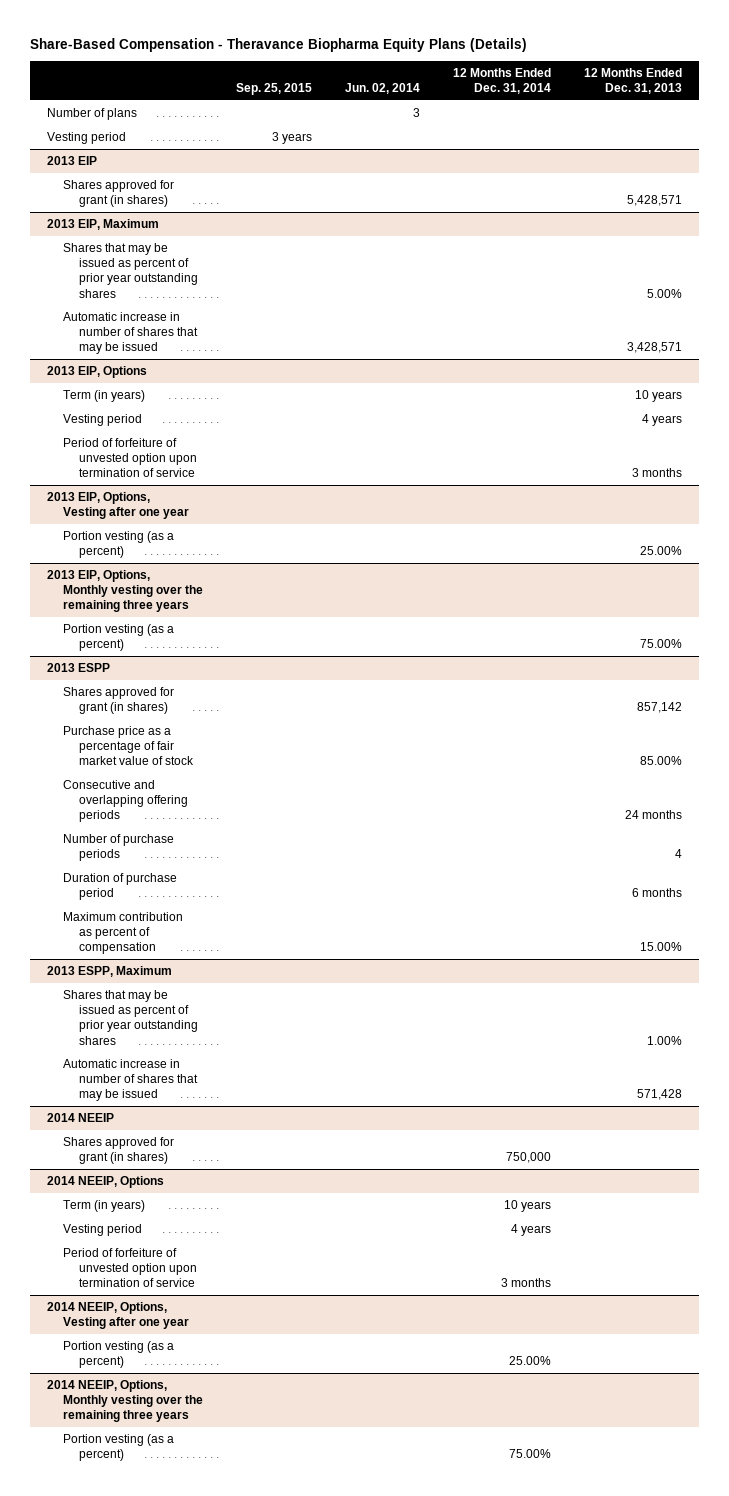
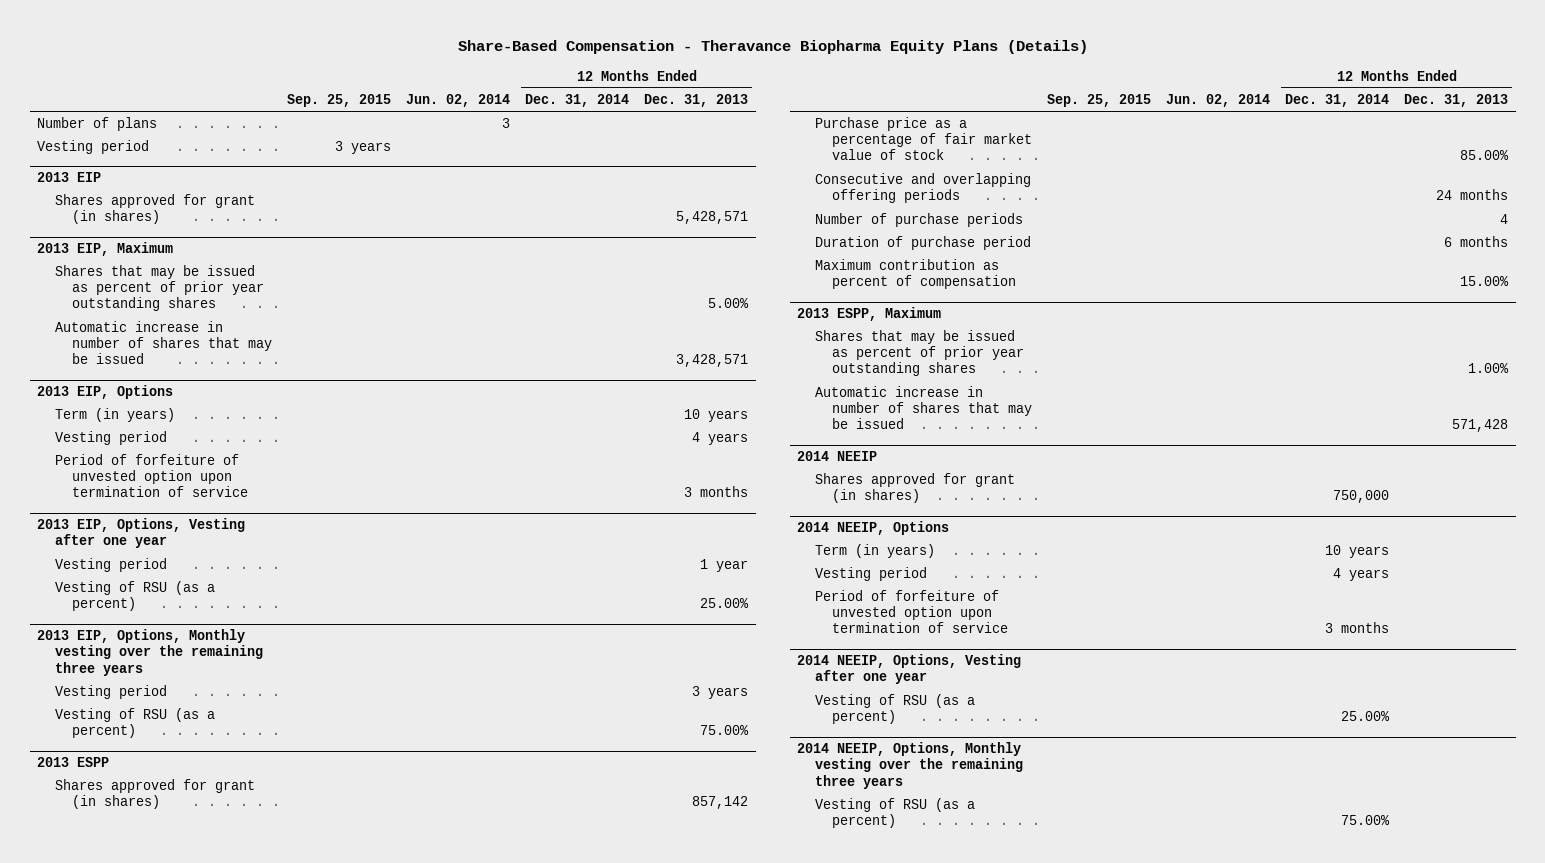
@ 2013 EIP, Options, Vesting after one year
- Portion vesting (as a percent) | | | | 25.00%
+ Vesting period | | | | 1 year
+ Vesting of RSU (as a percent) | | | | 25.00%
@ 2013 EIP, Options, Monthly vesting over the remaining three years
- Portion vesting (as a percent) | | | | 75.00%
+ Vesting period | | | | 3 years
+ Vesting of RSU (as a percent) | | | | 75.00%
@ 2014 NEEIP, Options, Vesting after one year
- Portion vesting (as a percent) | | | 25.00% |
+ Vesting of RSU (as a percent) | | | 25.00% |
@ 2014 NEEIP, Options, Monthly vesting over the remaining three years
- Portion vesting (as a percent) | | | 75.00% |
+ Vesting of RSU (as a percent) | | | 75.00% |

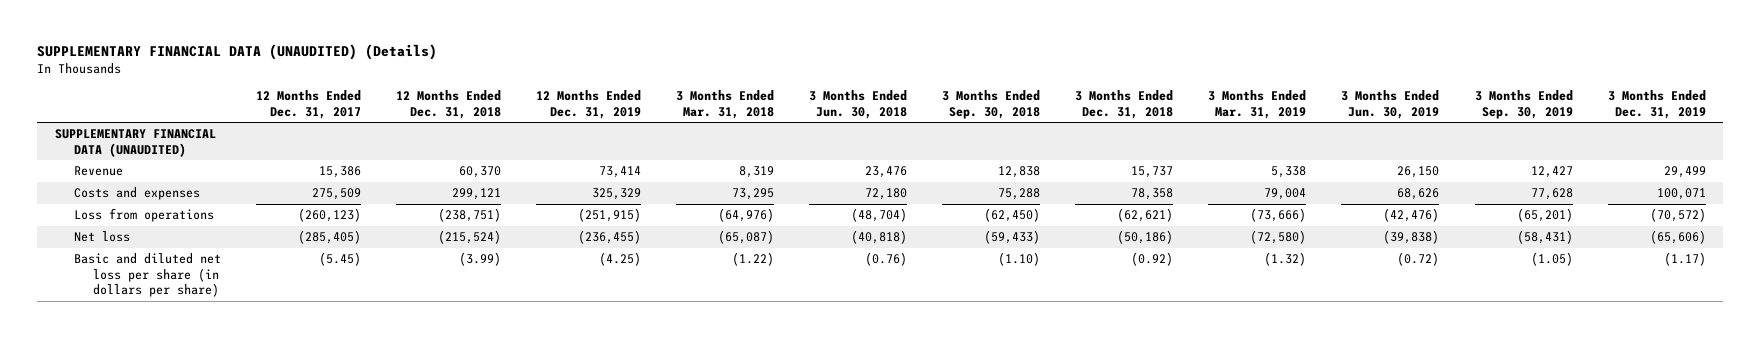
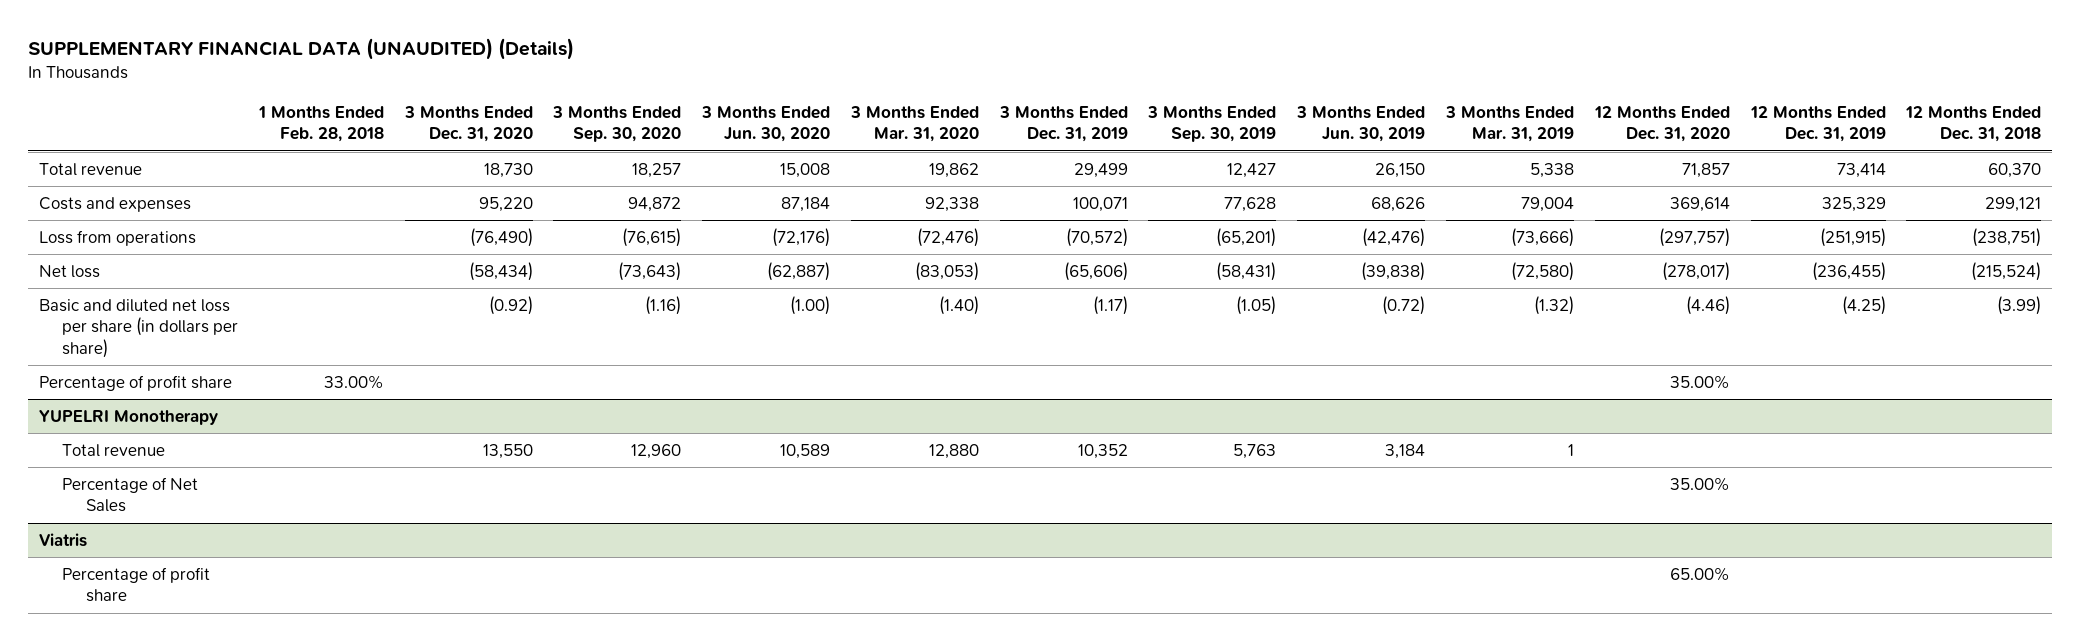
- | 12 Months Ended Dec. 31, 2017 | 12 Months Ended Dec. 31, 2018 | 12 Months Ended Dec. 31, 2019 | 3 Months Ended Mar. 31, 2018 | 3 Months Ended Jun. 30, 2018 | 3 Months Ended Sep. 30, 2018 | 3 Months Ended Dec. 31, 2018 | 3 Months Ended Mar. 31, 2019 | 3 Months Ended Jun. 30, 2019 | 3 Months Ended Sep. 30, 2019 | 3 Months Ended Dec. 31, 2019
+ | 1 Months Ended Feb. 28, 2018 | 3 Months Ended Dec. 31, 2020 | 3 Months Ended Sep. 30, 2020 | 3 Months Ended Jun. 30, 2020 | 3 Months Ended Mar. 31, 2020 | 3 Months Ended Dec. 31, 2019 | 3 Months Ended Sep. 30, 2019 | 3 Months Ended Jun. 30, 2019 | 3 Months Ended Mar. 31, 2019 | 12 Months Ended Dec. 31, 2020 | 12 Months Ended Dec. 31, 2019 | 12 Months Ended Dec. 31, 2018
- SUPPLEMENTARY FINANCIAL DATA (UNAUDITED)
- Revenue | 15,386 | 60,370 | 73,414 | 8,319 | 23,476 | 12,838 | 15,737 | 5,338 | 26,150 | 12,427 | 29,499
+ Total revenue | | 18,730 | 18,257 | 15,008 | 19,862 | 29,499 | 12,427 | 26,150 | 5,338 | 71,857 | 73,414 | 60,370
+ Percentage of profit share | 33.00% | | | | | | | | | 35.00% | |
+ YUPELRI Monotherapy
+ Total revenue | | 13,550 | 12,960 | 10,589 | 12,880 | 10,352 | 5,763 | 3,184 | 1 | | |
+ Percentage of Net Sales | | | | | | | | | | 35.00% | |
+ Viatris
+ Percentage of profit share | | | | | | | | | | 65.00% | |

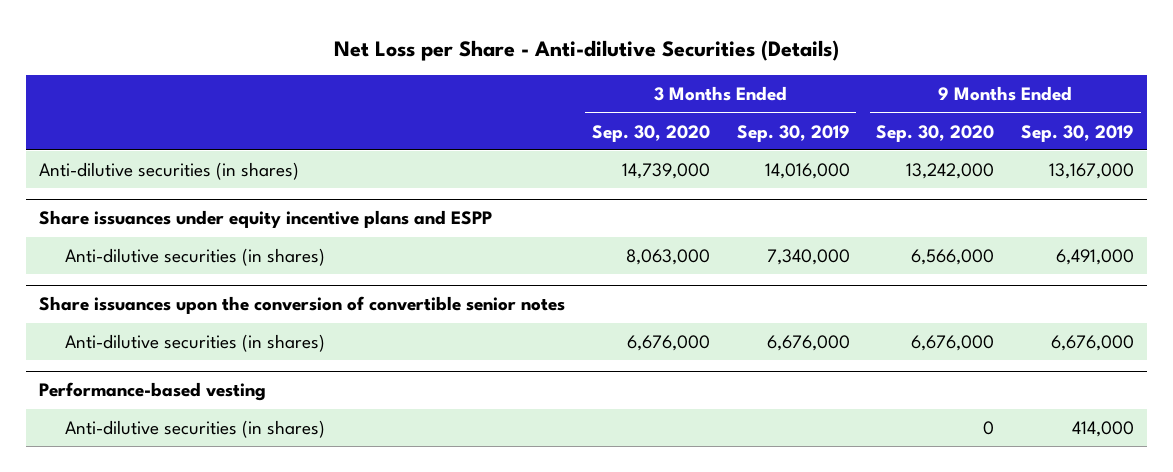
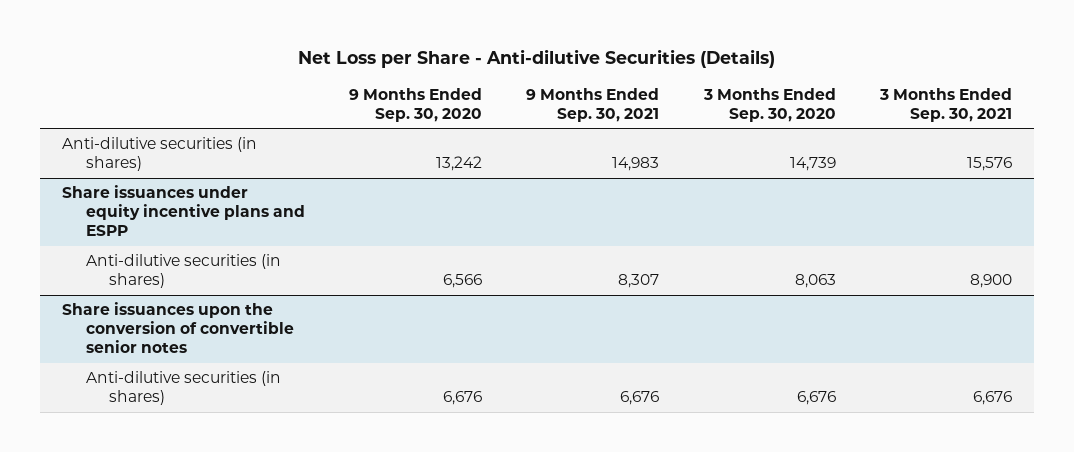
- | 3 Months Ended Sep. 30, 2020 | 3 Months Ended Sep. 30, 2019 | 9 Months Ended Sep. 30, 2020 | 9 Months Ended Sep. 30, 2019
+ | 9 Months Ended Sep. 30, 2020 | 9 Months Ended Sep. 30, 2021 | 3 Months Ended Sep. 30, 2020 | 3 Months Ended Sep. 30, 2021
- Anti-dilutive securities (in shares) | 14,739,000 | 14,016,000 | 13,242,000 | 13,167,000
+ Anti-dilutive securities (in shares) | 13,242 | 14,983 | 14,739 | 15,576
@ Share issuances under equity incentive plans and ESPP
- Anti-dilutive securities (in shares) | 8,063,000 | 7,340,000 | 6,566,000 | 6,491,000
+ Anti-dilutive securities (in shares) | 6,566 | 8,307 | 8,063 | 8,900
@ Share issuances upon the conversion of convertible senior notes
- Anti-dilutive securities (in shares) | 6,676,000 | 6,676,000 | 6,676,000 | 6,676,000
- Performance-based vesting
- Anti-dilutive securities (in shares) | | | 0 | 414,000
@ Share issuances upon the conversion of convertible senior notes
+ Anti-dilutive securities (in shares) | 6,676 | 6,676 | 6,676 | 6,676

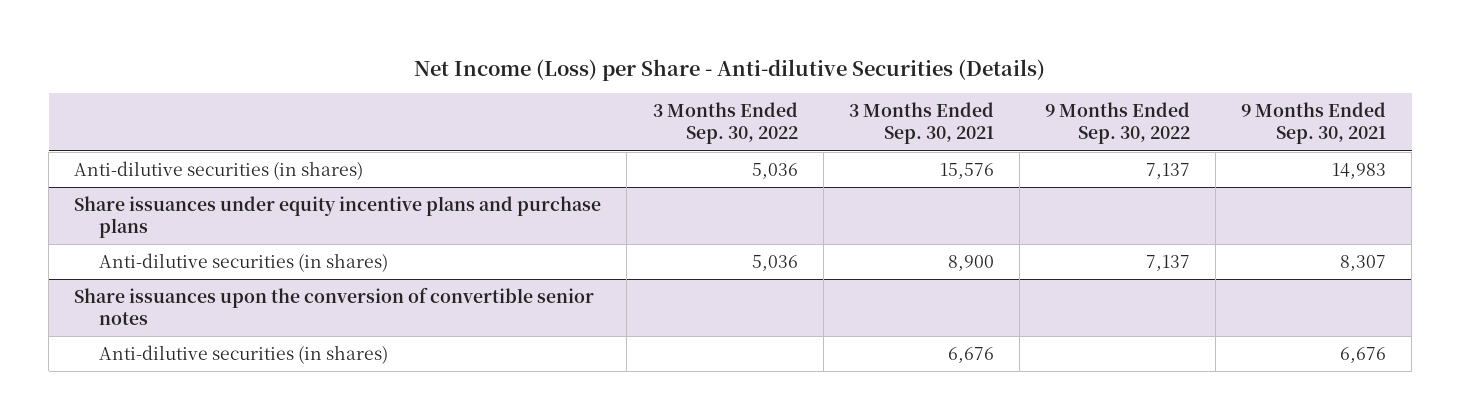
- Net Loss per Share - Anti-dilutive Securities (Details)
+ Net Income (Loss) per Share - Anti-dilutive Securities (Details)
- | 9 Months Ended Sep. 30, 2020 | 9 Months Ended Sep. 30, 2021 | 3 Months Ended Sep. 30, 2020 | 3 Months Ended Sep. 30, 2021
+ | 3 Months Ended Sep. 30, 2022 | 3 Months Ended Sep. 30, 2021 | 9 Months Ended Sep. 30, 2022 | 9 Months Ended Sep. 30, 2021
- Share issuances under equity incentive plans and ESPP
+ Share issuances under equity incentive plans and purchase plans

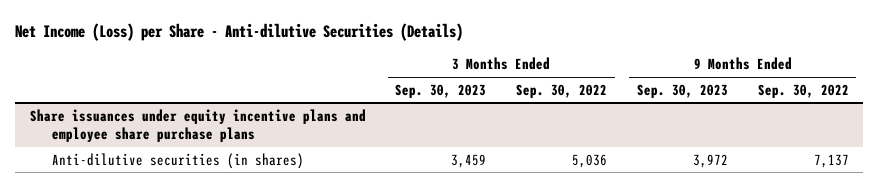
- | 3 Months Ended Sep. 30, 2022 | 3 Months Ended Sep. 30, 2021 | 9 Months Ended Sep. 30, 2022 | 9 Months Ended Sep. 30, 2021
+ | 3 Months Ended Sep. 30, 2023 | 3 Months Ended Sep. 30, 2022 | 9 Months Ended Sep. 30, 2023 | 9 Months Ended Sep. 30, 2022
- Anti-dilutive securities (in shares) | 5,036 | 15,576 | 7,137 | 14,983
- Share issuances under equity incentive plans and purchase plans
+ Share issuances under equity incentive plans and employee share purchase plans
- Share issuances upon the conversion of convertible senior notes
- Anti-dilutive securities (in shares) | | 6,676 | | 6,676

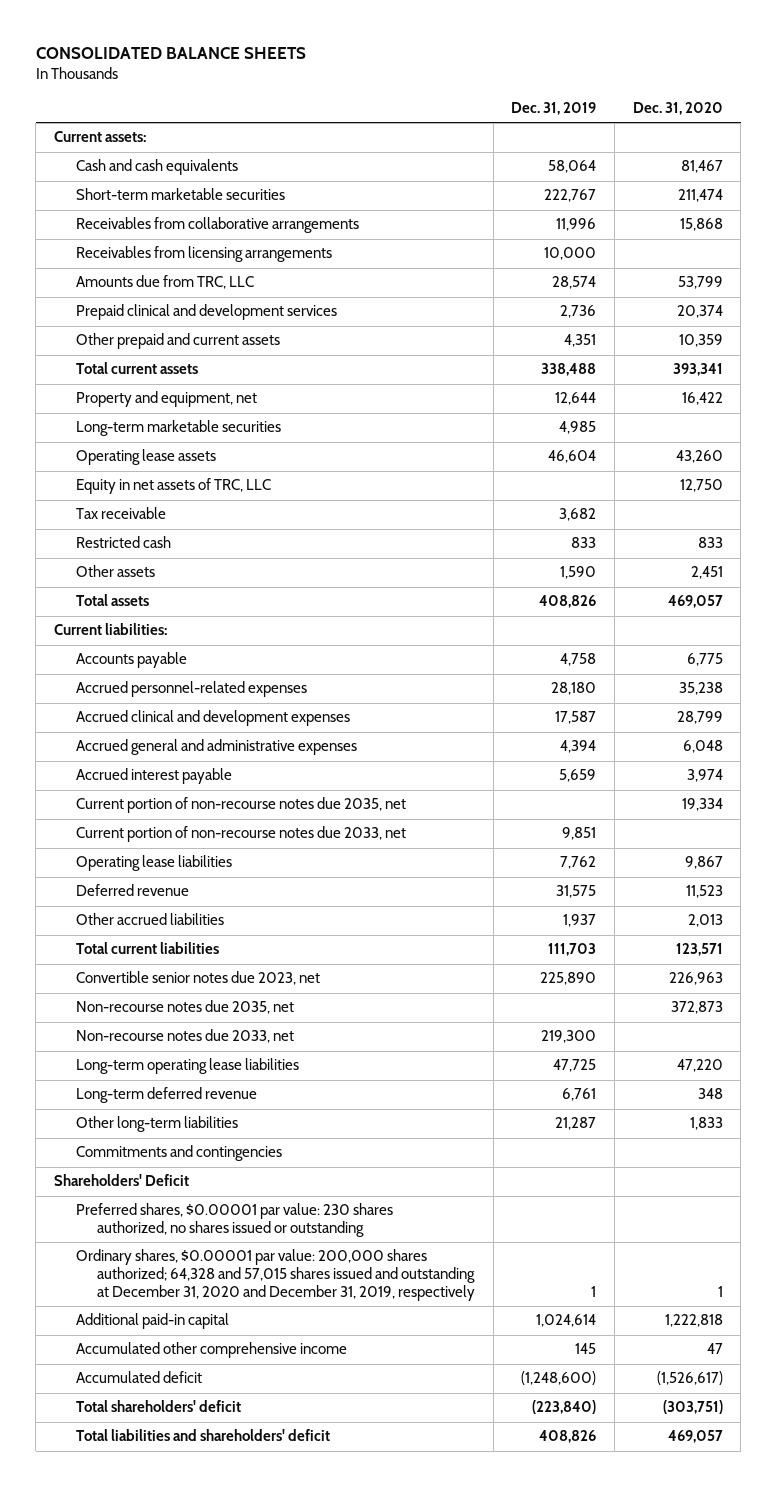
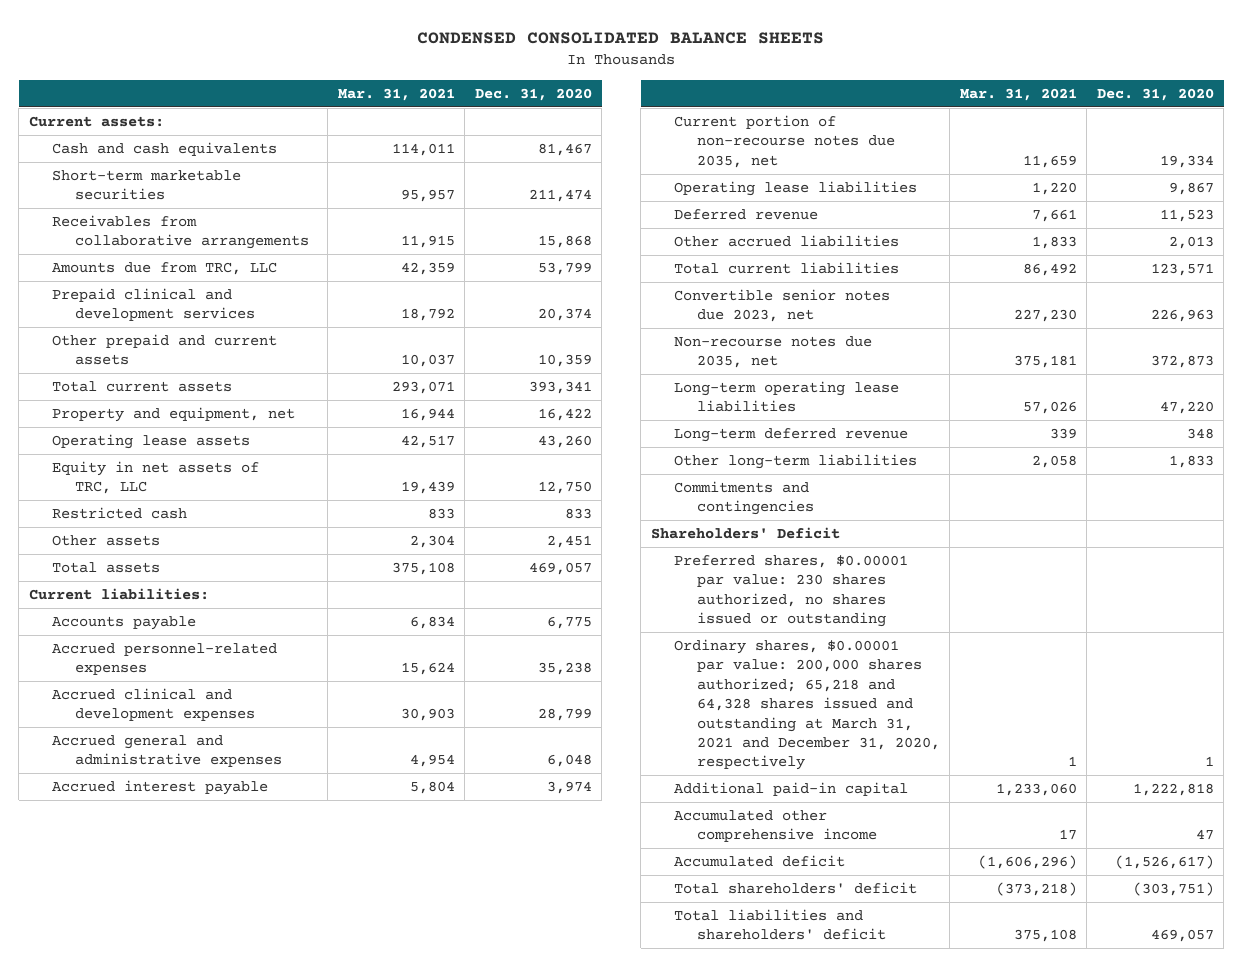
- CONSOLIDATED BALANCE SHEETS
+ CONDENSED CONSOLIDATED BALANCE SHEETS
- | Dec. 31, 2019 | Dec. 31, 2020
+ | Mar. 31, 2021 | Dec. 31, 2020
- Receivables from licensing arrangements | 10,000 |
- Long-term marketable securities | 4,985 |
- Tax receivable | 3,682 |
- Current portion of non-recourse notes due 2033, net | 9,851 |
- Non-recourse notes due 2033, net | 219,300 |
- Ordinary shares, $0.00001 par value: 200,000 shares authorized; 64,328 and 57,015 shares issued and outstanding at December 31, 2020 and December 31, 2019, respectively | 1 | 1
+ Ordinary shares, $0.00001 par value: 200,000 shares authorized; 65,218 and 64,328 shares issued and outstanding at March 31, 2021 and December 31, 2020, respectively | 1 | 1

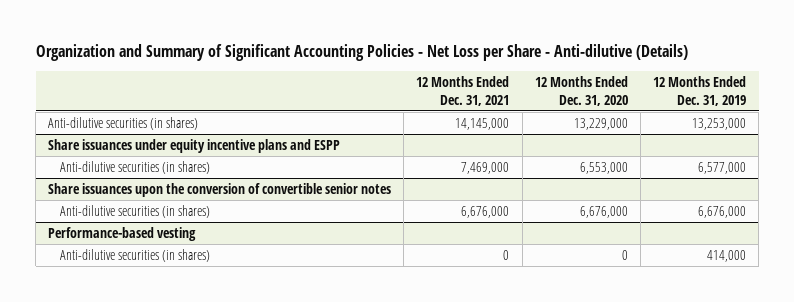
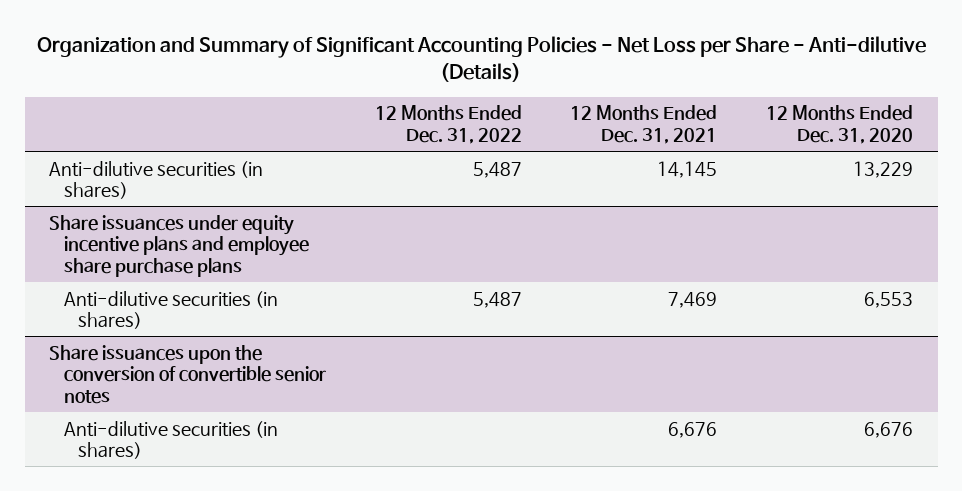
- | 12 Months Ended Dec. 31, 2021 | 12 Months Ended Dec. 31, 2020 | 12 Months Ended Dec. 31, 2019
+ | 12 Months Ended Dec. 31, 2022 | 12 Months Ended Dec. 31, 2021 | 12 Months Ended Dec. 31, 2020
- Anti-dilutive securities (in shares) | 14,145,000 | 13,229,000 | 13,253,000
- Share issuances under equity incentive plans and ESPP
- Anti-dilutive securities (in shares) | 7,469,000 | 6,553,000 | 6,577,000
+ Anti-dilutive securities (in shares) | 5,487 | 14,145 | 13,229
+ Share issuances under equity incentive plans and employee share purchase plans
+ Anti-dilutive securities (in shares) | 5,487 | 7,469 | 6,553
@ Share issuances upon the conversion of convertible senior notes
- Anti-dilutive securities (in shares) | 6,676,000 | 6,676,000 | 6,676,000
- Performance-based vesting
- Anti-dilutive securities (in shares) | 0 | 0 | 414,000
@ Share issuances upon the conversion of convertible senior notes
+ Anti-dilutive securities (in shares) | | 6,676 | 6,676

